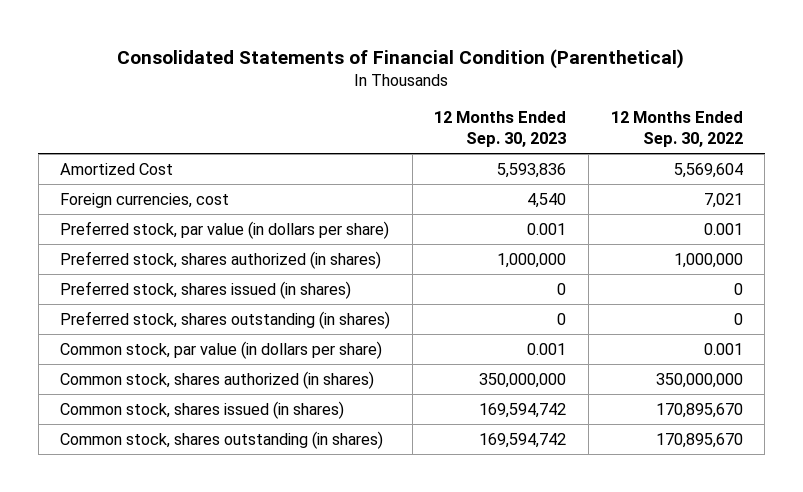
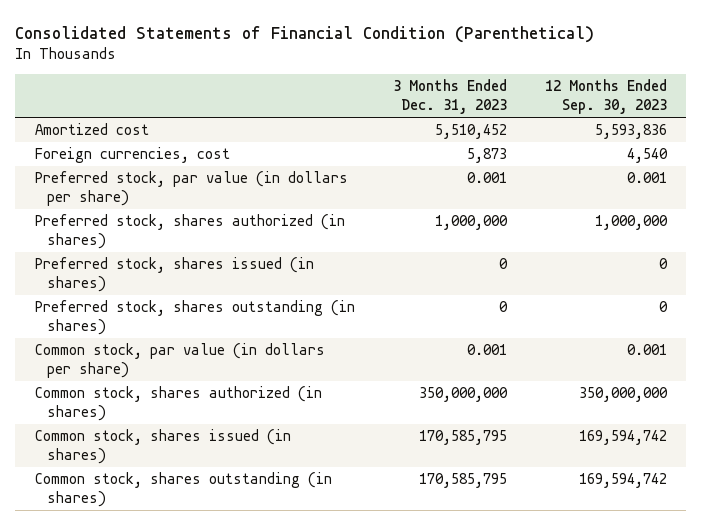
- | 12 Months Ended Sep. 30, 2023 | 12 Months Ended Sep. 30, 2022
+ | 3 Months Ended Dec. 31, 2023 | 12 Months Ended Sep. 30, 2023
- Amortized Cost | 5,593,836 | 5,569,604
+ Amortized cost | 5,510,452 | 5,593,836

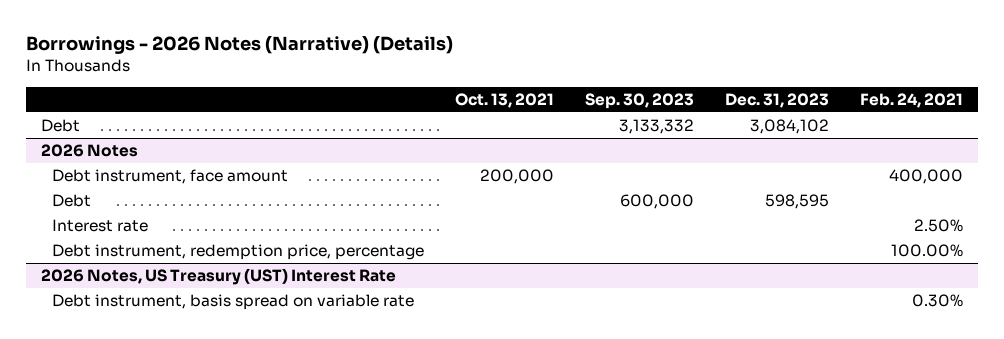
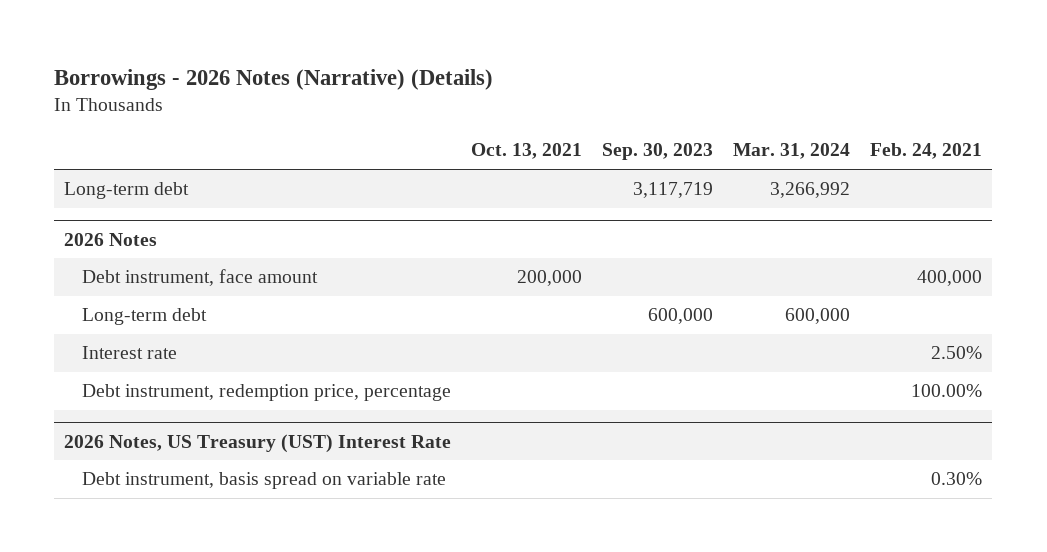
- | Oct. 13, 2021 | Sep. 30, 2023 | Dec. 31, 2023 | Feb. 24, 2021
+ | Oct. 13, 2021 | Sep. 30, 2023 | Mar. 31, 2024 | Feb. 24, 2021
- Debt | | 3,133,332 | 3,084,102 |
+ Long-term debt | | 3,117,719 | 3,266,992 |
@ 2026 Notes
- Debt | | 600,000 | 598,595 |
+ Long-term debt | | 600,000 | 600,000 |

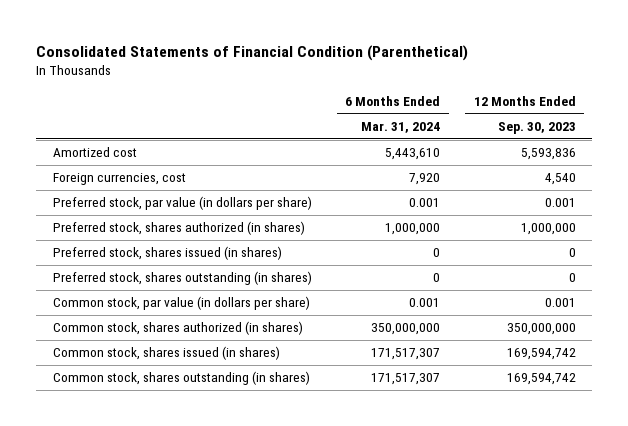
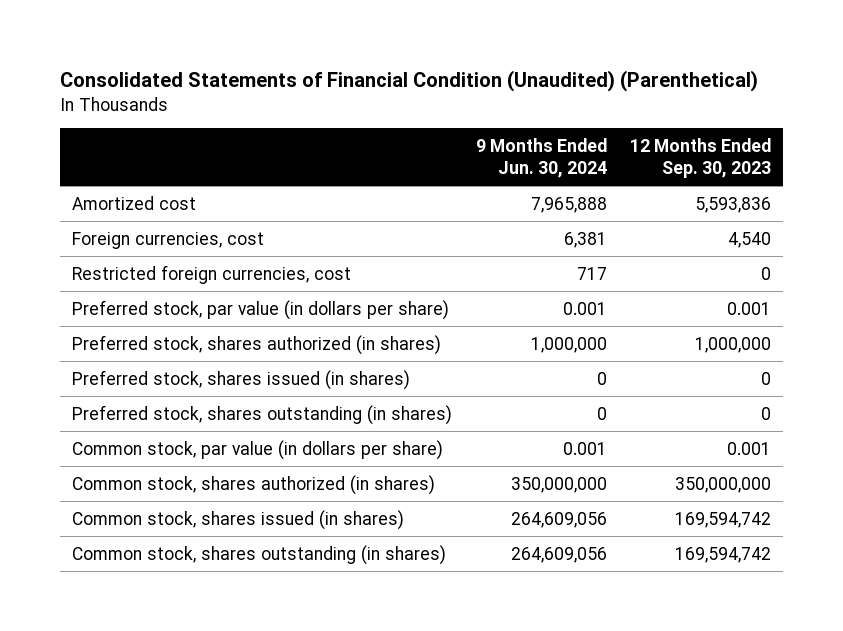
- Consolidated Statements of Financial Condition (Parenthetical)
+ Consolidated Statements of Financial Condition (Unaudited) (Parenthetical)
- | 6 Months Ended Mar. 31, 2024 | 12 Months Ended Sep. 30, 2023
+ | 9 Months Ended Jun. 30, 2024 | 12 Months Ended Sep. 30, 2023
+ Restricted foreign currencies, cost | 717 | 0

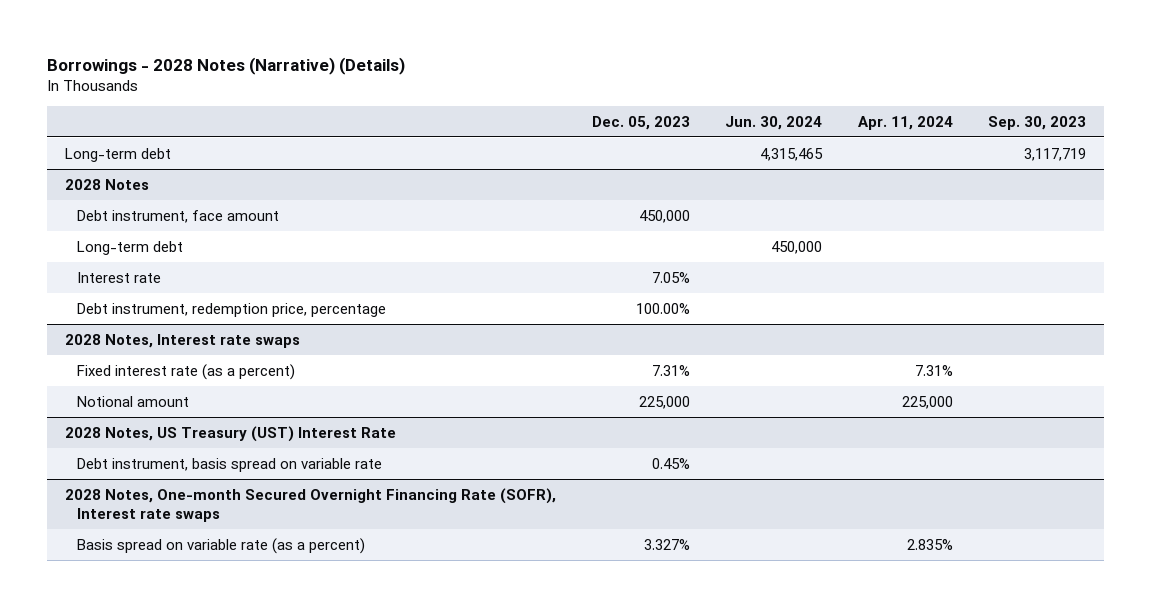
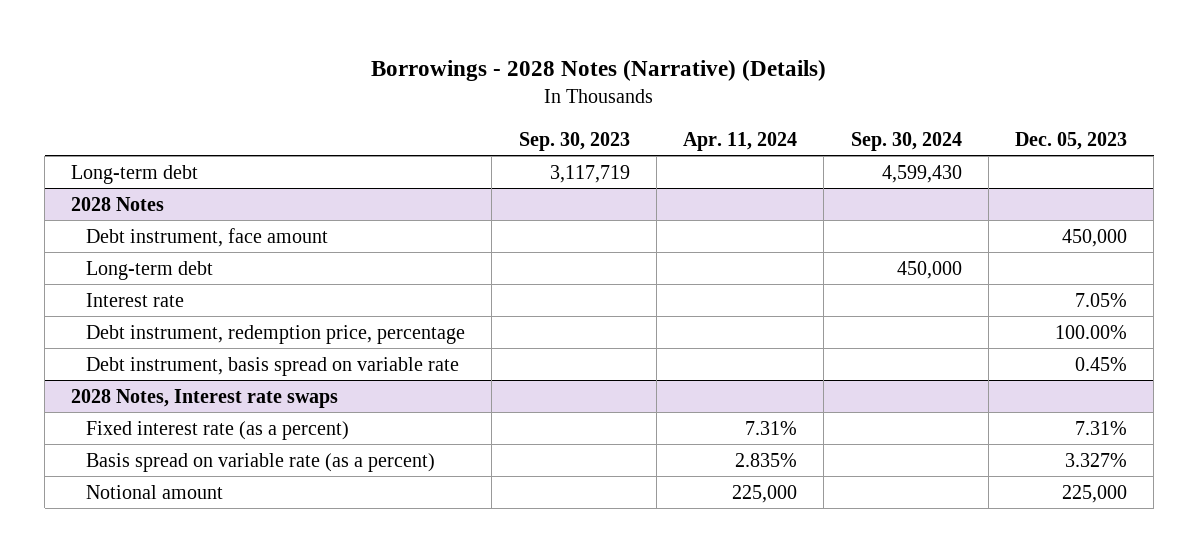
- | Dec. 05, 2023 | Jun. 30, 2024 | Apr. 11, 2024 | Sep. 30, 2023
+ | Sep. 30, 2023 | Apr. 11, 2024 | Sep. 30, 2024 | Dec. 05, 2023
@ 2028 Notes
+ Debt instrument, basis spread on variable rate | | | | 0.45%
- 2028 Notes, US Treasury (UST) Interest Rate
- Debt instrument, basis spread on variable rate | 0.45% | | |
- 2028 Notes, One-month Secured Overnight Financing Rate (SOFR), Interest rate swaps
@ 2028 Notes, Interest rate swaps
moved down: Notional amount | | 225,000 | | 225,000

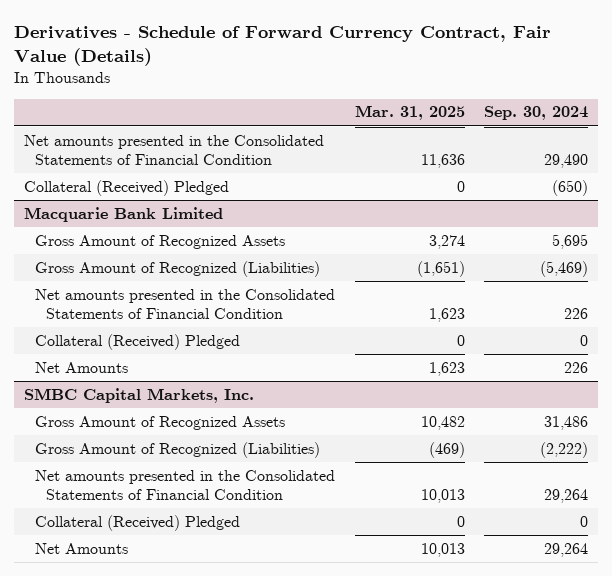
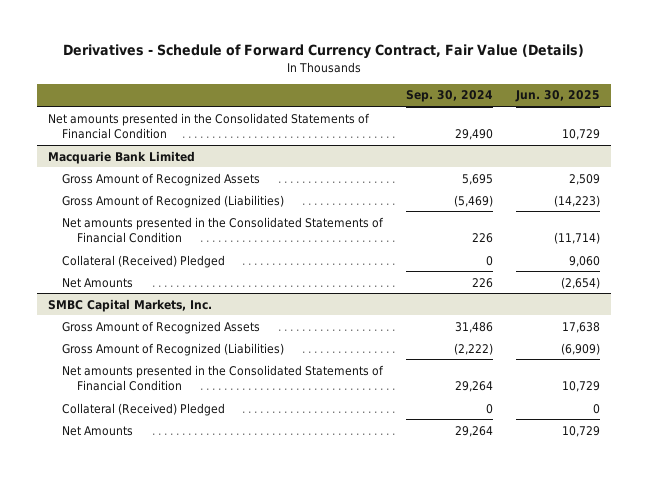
- | Mar. 31, 2025 | Sep. 30, 2024
+ | Sep. 30, 2024 | Jun. 30, 2025
- Collateral (Received) Pledged | 0 | (650)

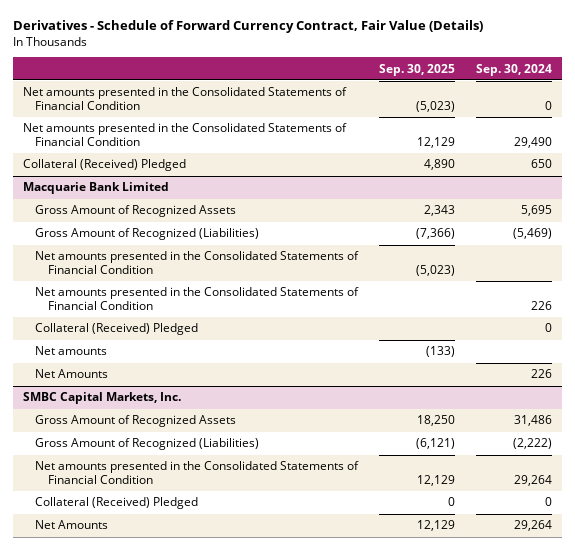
- | Sep. 30, 2024 | Jun. 30, 2025
+ | Sep. 30, 2025 | Sep. 30, 2024
+ Net amounts presented in the Consolidated Statements of Financial Condition | (5,023) | 0
+ Collateral (Received) Pledged | 4,890 | 650
@ Macquarie Bank Limited
+ Net amounts presented in the Consolidated Statements of Financial Condition | (5,023) |
+ Net amounts | (133) |

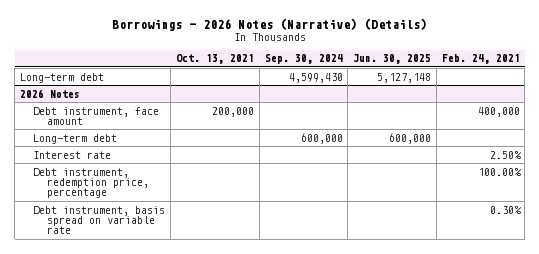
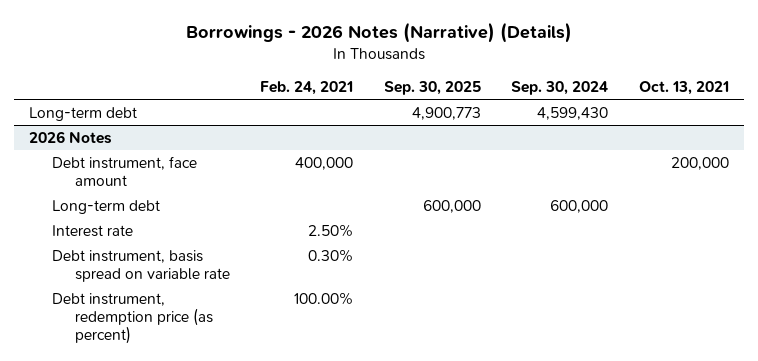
- | Oct. 13, 2021 | Sep. 30, 2024 | Jun. 30, 2025 | Feb. 24, 2021
+ | Feb. 24, 2021 | Sep. 30, 2025 | Sep. 30, 2024 | Oct. 13, 2021
@ 2026 Notes
- Debt instrument, redemption price, percentage | | | | 100.00%
+ Debt instrument, redemption price (as percent) | 100.00% | | |

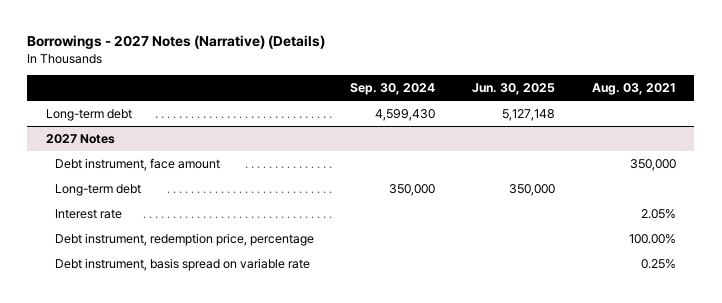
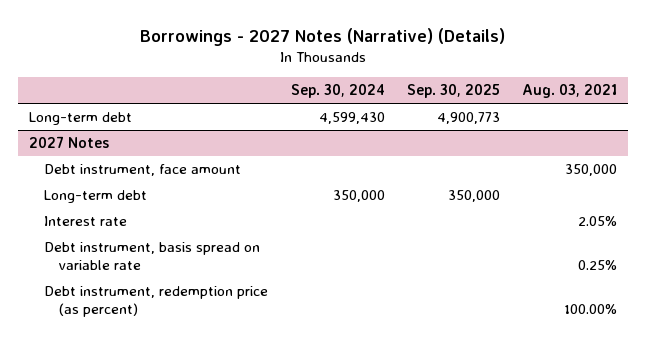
- | Sep. 30, 2024 | Jun. 30, 2025 | Aug. 03, 2021
+ | Sep. 30, 2024 | Sep. 30, 2025 | Aug. 03, 2021
@ 2027 Notes
- Debt instrument, redemption price, percentage | | | 100.00%
+ Debt instrument, redemption price (as percent) | | | 100.00%

